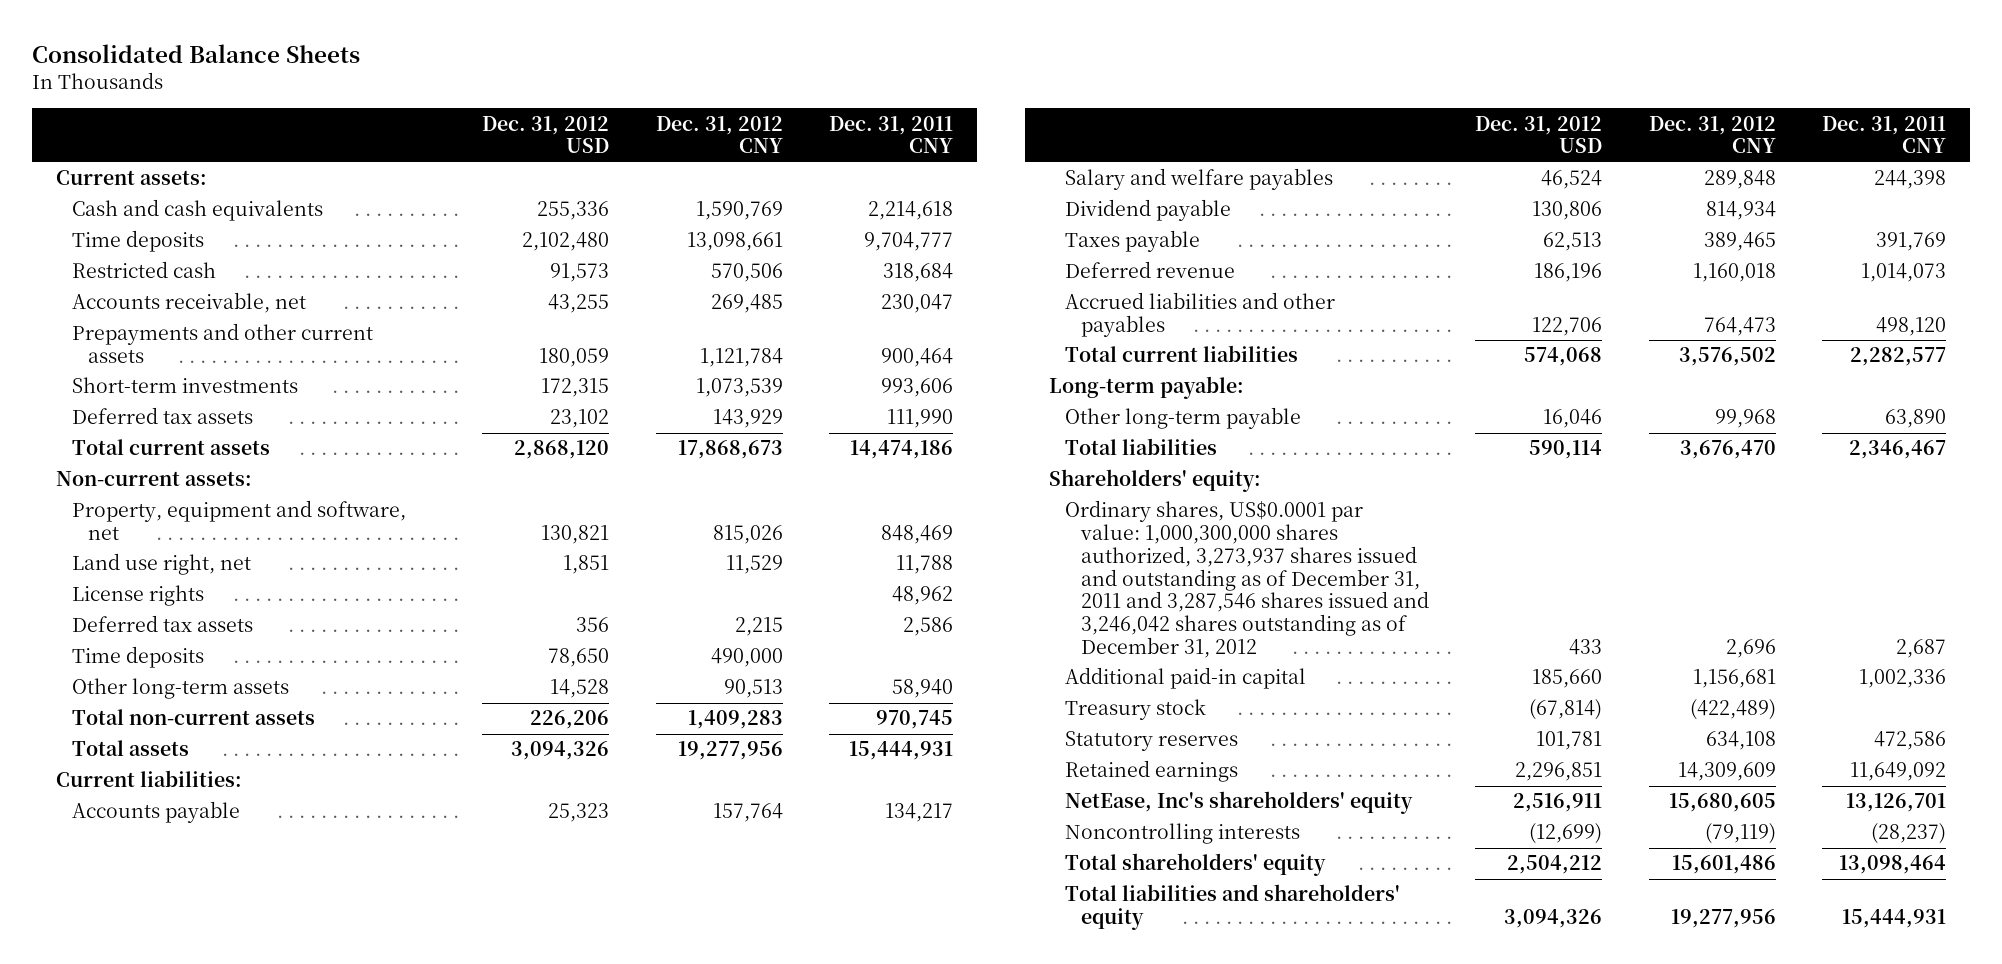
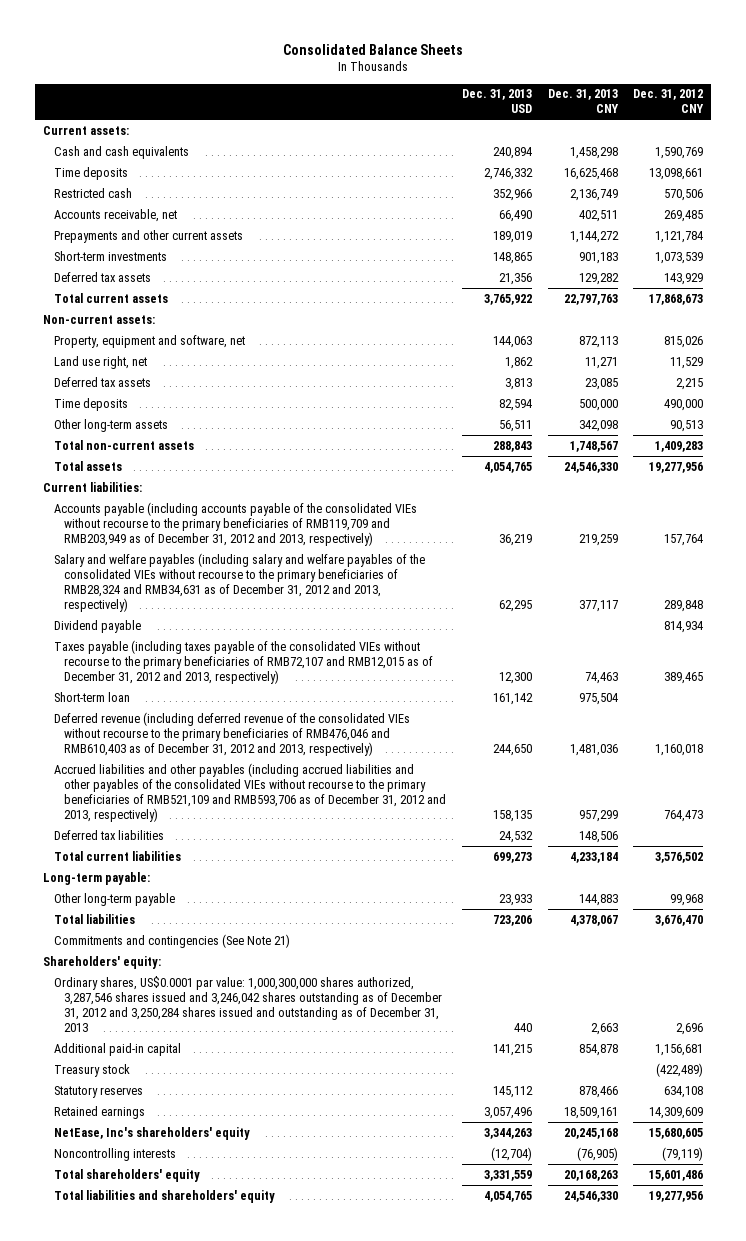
- | Dec. 31, 2012 USD | Dec. 31, 2012 CNY | Dec. 31, 2011 CNY
+ | Dec. 31, 2013 USD | Dec. 31, 2013 CNY | Dec. 31, 2012 CNY
- License rights | | | 48,962
- Accounts payable | 25,323 | 157,764 | 134,217
- Salary and welfare payables | 46,524 | 289,848 | 244,398
+ Accounts payable (including accounts payable of the consolidated VIEs without recourse to the primary beneficiaries of RMB119,709 and RMB203,949 as of December 31, 2012 and 2013, respectively) | 36,219 | 219,259 | 157,764
+ Salary and welfare payables (including salary and welfare payables of the consolidated VIEs without recourse to the primary beneficiaries of RMB28,324 and RMB34,631 as of December 31, 2012 and 2013, respectively) | 62,295 | 377,117 | 289,848
- Taxes payable | 62,513 | 389,465 | 391,769
- Deferred revenue | 186,196 | 1,160,018 | 1,014,073
- Accrued liabilities and other payables | 122,706 | 764,473 | 498,120
+ Taxes payable (including taxes payable of the consolidated VIEs without recourse to the primary beneficiaries of RMB72,107 and RMB12,015 as of December 31, 2012 and 2013, respectively) | 12,300 | 74,463 | 389,465
+ Short-term loan | 161,142 | 975,504 |
+ Deferred revenue (including deferred revenue of the consolidated VIEs without recourse to the primary beneficiaries of RMB476,046 and RMB610,403 as of December 31, 2012 and 2013, respectively) | 244,650 | 1,481,036 | 1,160,018
+ Accrued liabilities and other payables (including accrued liabilities and other payables of the consolidated VIEs without recourse to the primary beneficiaries of RMB521,109 and RMB593,706 as of December 31, 2012 and 2013, respectively) | 158,135 | 957,299 | 764,473
+ Deferred tax liabilities | 24,532 | 148,506 |
+ Commitments and contingencies (See Note 21)
- Ordinary shares, US$0.0001 par value: 1,000,300,000 shares authorized, 3,273,937 shares issued and outstanding as of December 31, 2011 and 3,287,546 shares issued and 3,246,042 shares outstanding as of December 31, 2012 | 433 | 2,696 | 2,687
+ Ordinary shares, US$0.0001 par value: 1,000,300,000 shares authorized, 3,287,546 shares issued and 3,246,042 shares outstanding as of December 31, 2012 and 3,250,284 shares issued and outstanding as of December 31, 2013 | 440 | 2,663 | 2,696

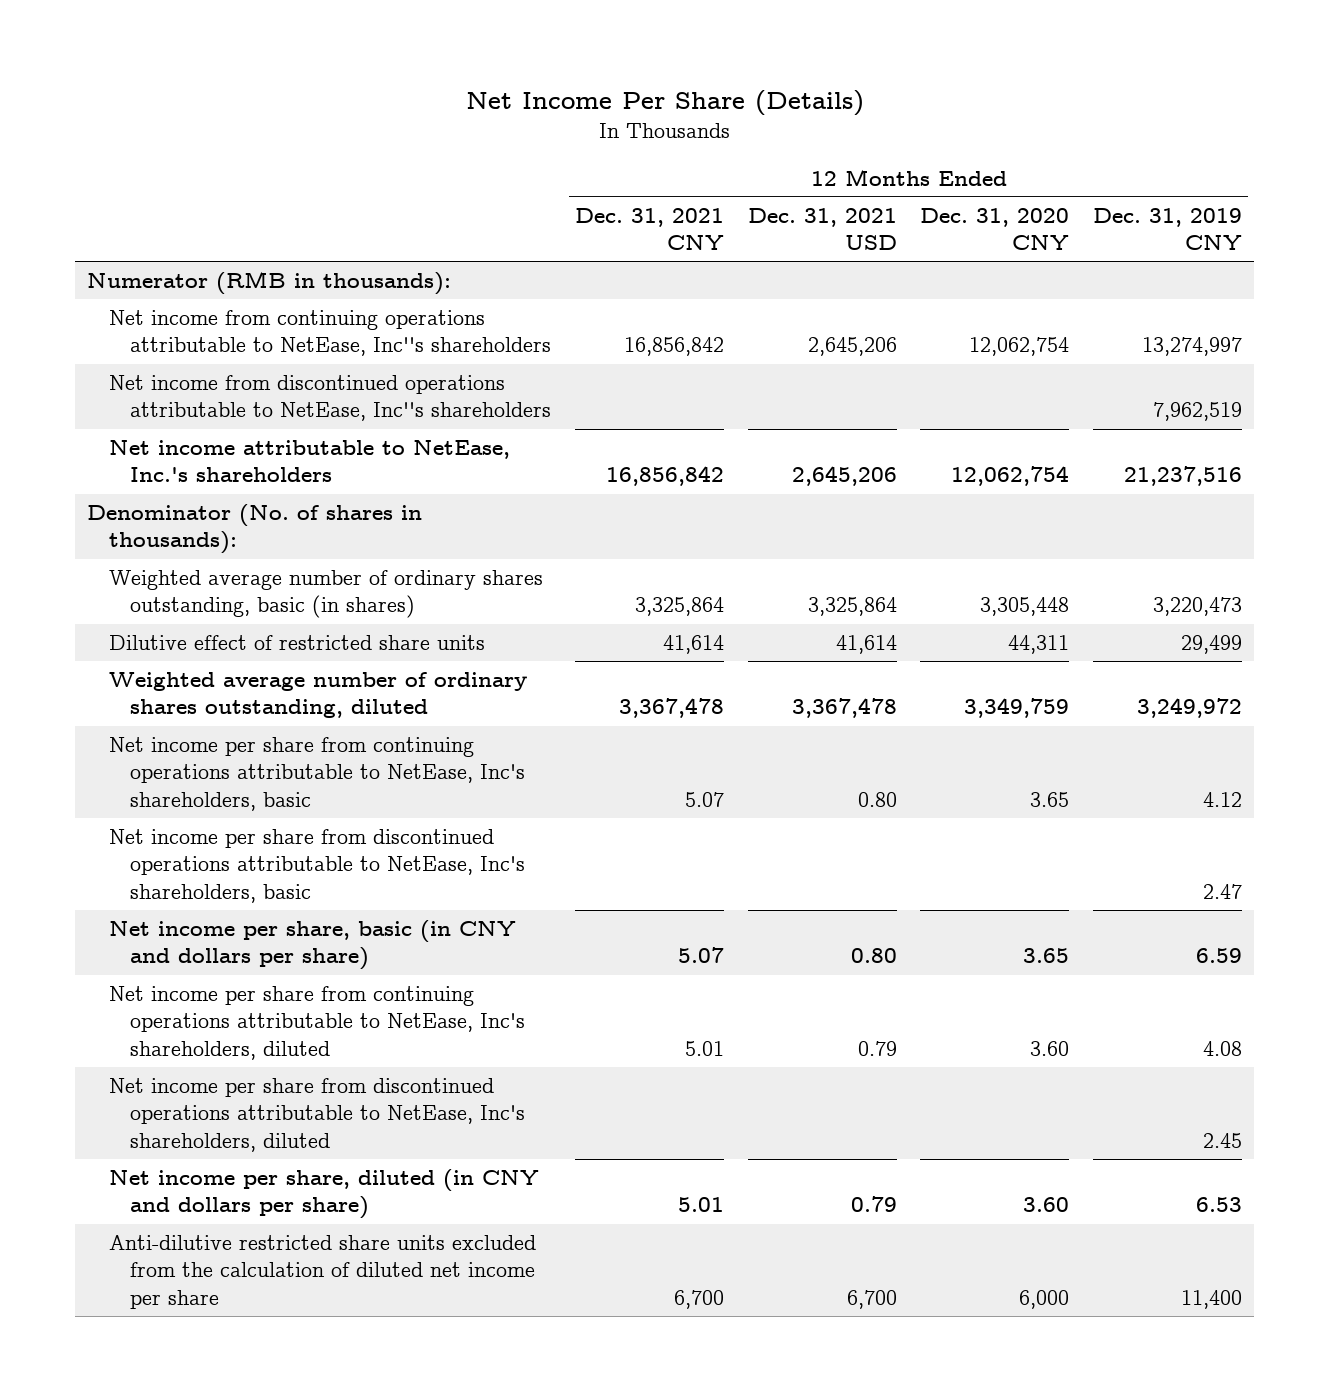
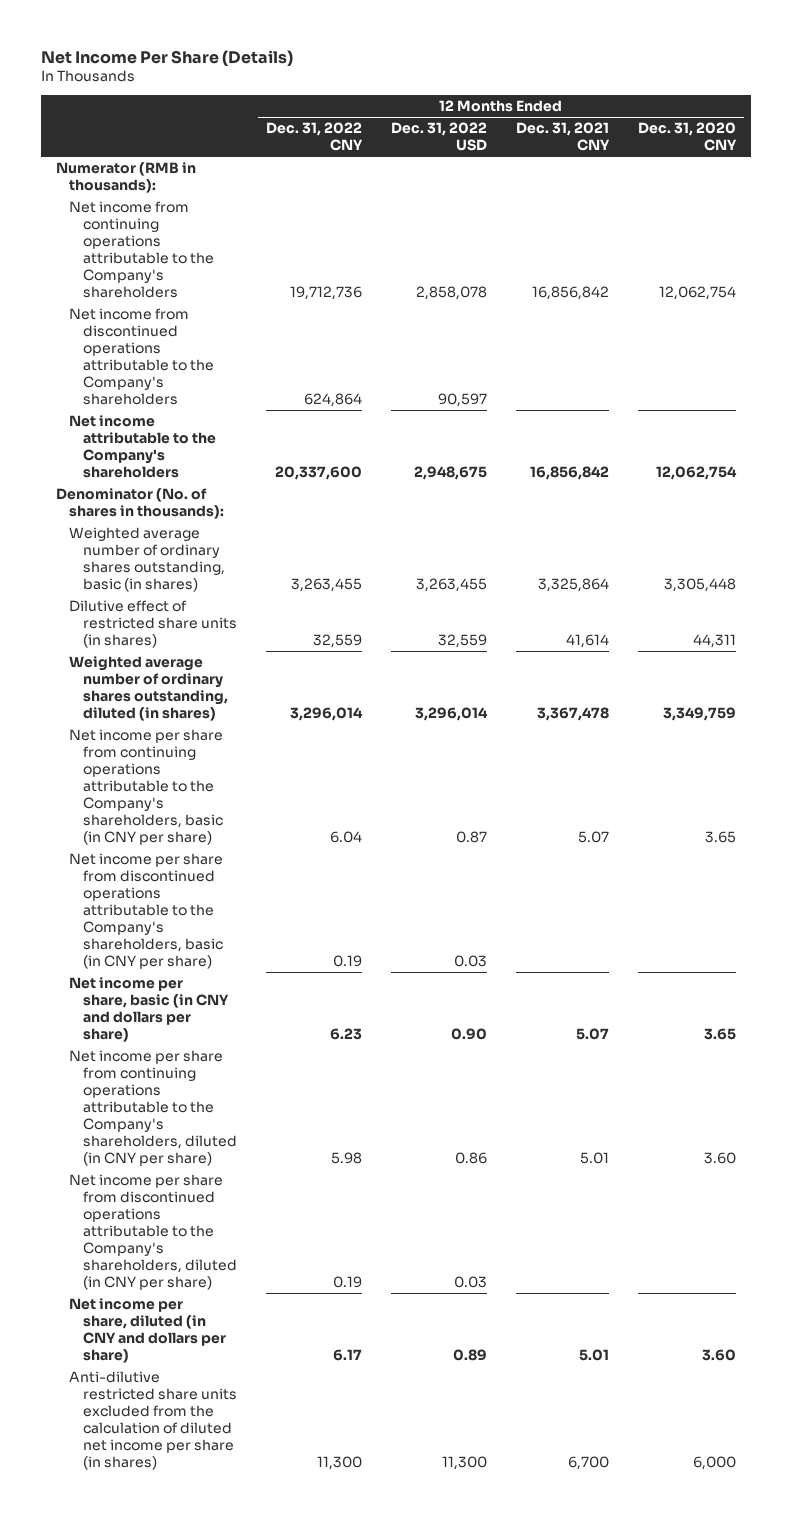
- | 12 Months Ended Dec. 31, 2021 CNY | 12 Months Ended Dec. 31, 2021 USD | 12 Months Ended Dec. 31, 2020 CNY | 12 Months Ended Dec. 31, 2019 CNY
+ | 12 Months Ended Dec. 31, 2022 CNY | 12 Months Ended Dec. 31, 2022 USD | 12 Months Ended Dec. 31, 2021 CNY | 12 Months Ended Dec. 31, 2020 CNY
- Net income from continuing operations attributable to NetEase, Inc''s shareholders | 16,856,842 | 2,645,206 | 12,062,754 | 13,274,997
- Net income from discontinued operations attributable to NetEase, Inc''s shareholders | | | | 7,962,519
- Net income attributable to NetEase, Inc.'s shareholders | 16,856,842 | 2,645,206 | 12,062,754 | 21,237,516
+ Net income from continuing operations attributable to the Company's shareholders | 19,712,736 | 2,858,078 | 16,856,842 | 12,062,754
+ Net income from discontinued operations attributable to the Company's shareholders | 624,864 | 90,597 | |
+ Net income attributable to the Company's shareholders | 20,337,600 | 2,948,675 | 16,856,842 | 12,062,754
- Dilutive effect of restricted share units | 41,614 | 41,614 | 44,311 | 29,499
- Weighted average number of ordinary shares outstanding, diluted | 3,367,478 | 3,367,478 | 3,349,759 | 3,249,972
- Net income per share from continuing operations attributable to NetEase, Inc's shareholders, basic | 5.07 | 0.80 | 3.65 | 4.12
- Net income per share from discontinued operations attributable to NetEase, Inc's shareholders, basic | | | | 2.47
+ Dilutive effect of restricted share units (in shares) | 32,559 | 32,559 | 41,614 | 44,311
+ Weighted average number of ordinary shares outstanding, diluted (in shares) | 3,296,014 | 3,296,014 | 3,367,478 | 3,349,759
+ Net income per share from continuing operations attributable to the Company's shareholders, basic (in CNY per share) | 6.04 | 0.87 | 5.07 | 3.65
+ Net income per share from discontinued operations attributable to the Company's shareholders, basic (in CNY per share) | 0.19 | 0.03 | |
- Net income per share from continuing operations attributable to NetEase, Inc's shareholders, diluted | 5.01 | 0.79 | 3.60 | 4.08
- Net income per share from discontinued operations attributable to NetEase, Inc's shareholders, diluted | | | | 2.45
+ Net income per share from continuing operations attributable to the Company's shareholders, diluted (in CNY per share) | 5.98 | 0.86 | 5.01 | 3.60
+ Net income per share from discontinued operations attributable to the Company's shareholders, diluted (in CNY per share) | 0.19 | 0.03 | |
- Anti-dilutive restricted share units excluded from the calculation of diluted net income per share | 6,700 | 6,700 | 6,000 | 11,400
+ Anti-dilutive restricted share units excluded from the calculation of diluted net income per share (in shares) | 11,300 | 11,300 | 6,700 | 6,000

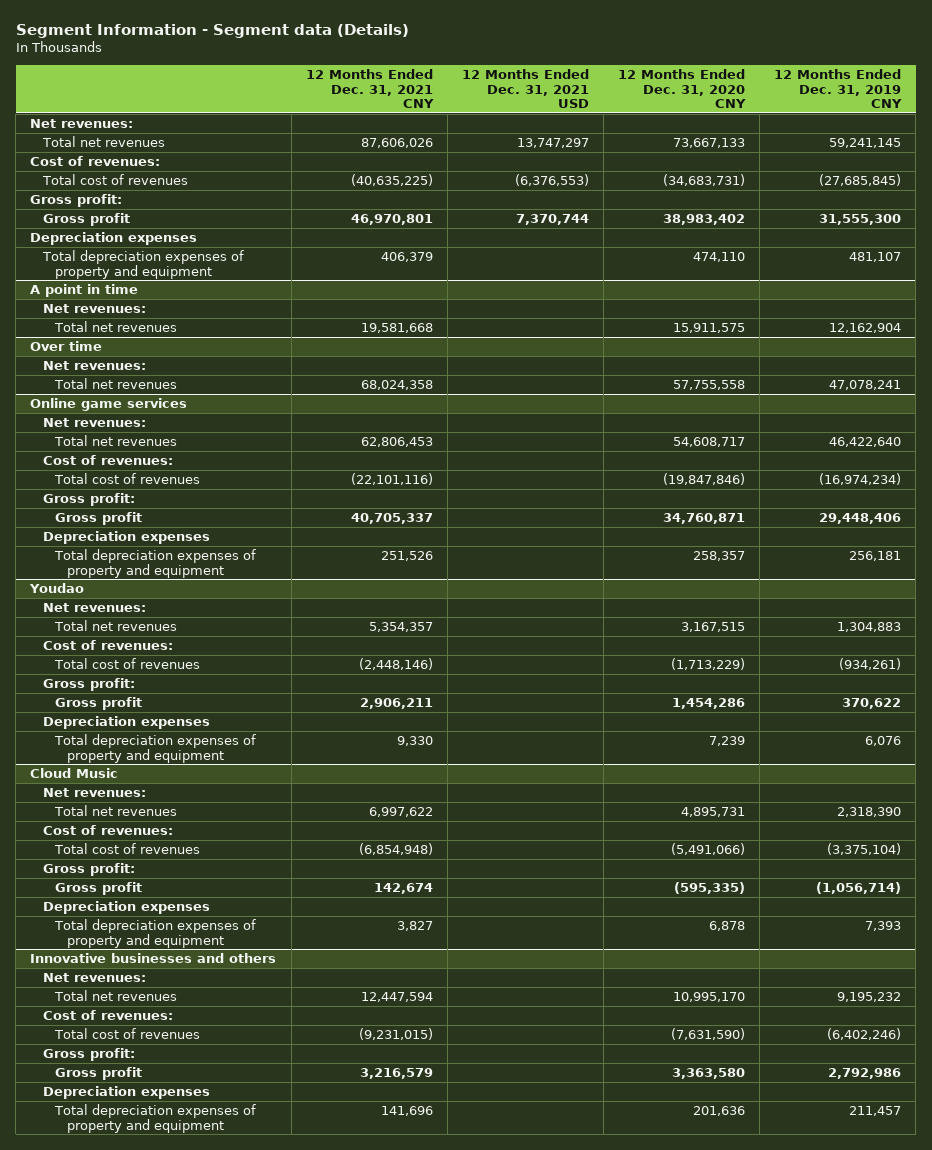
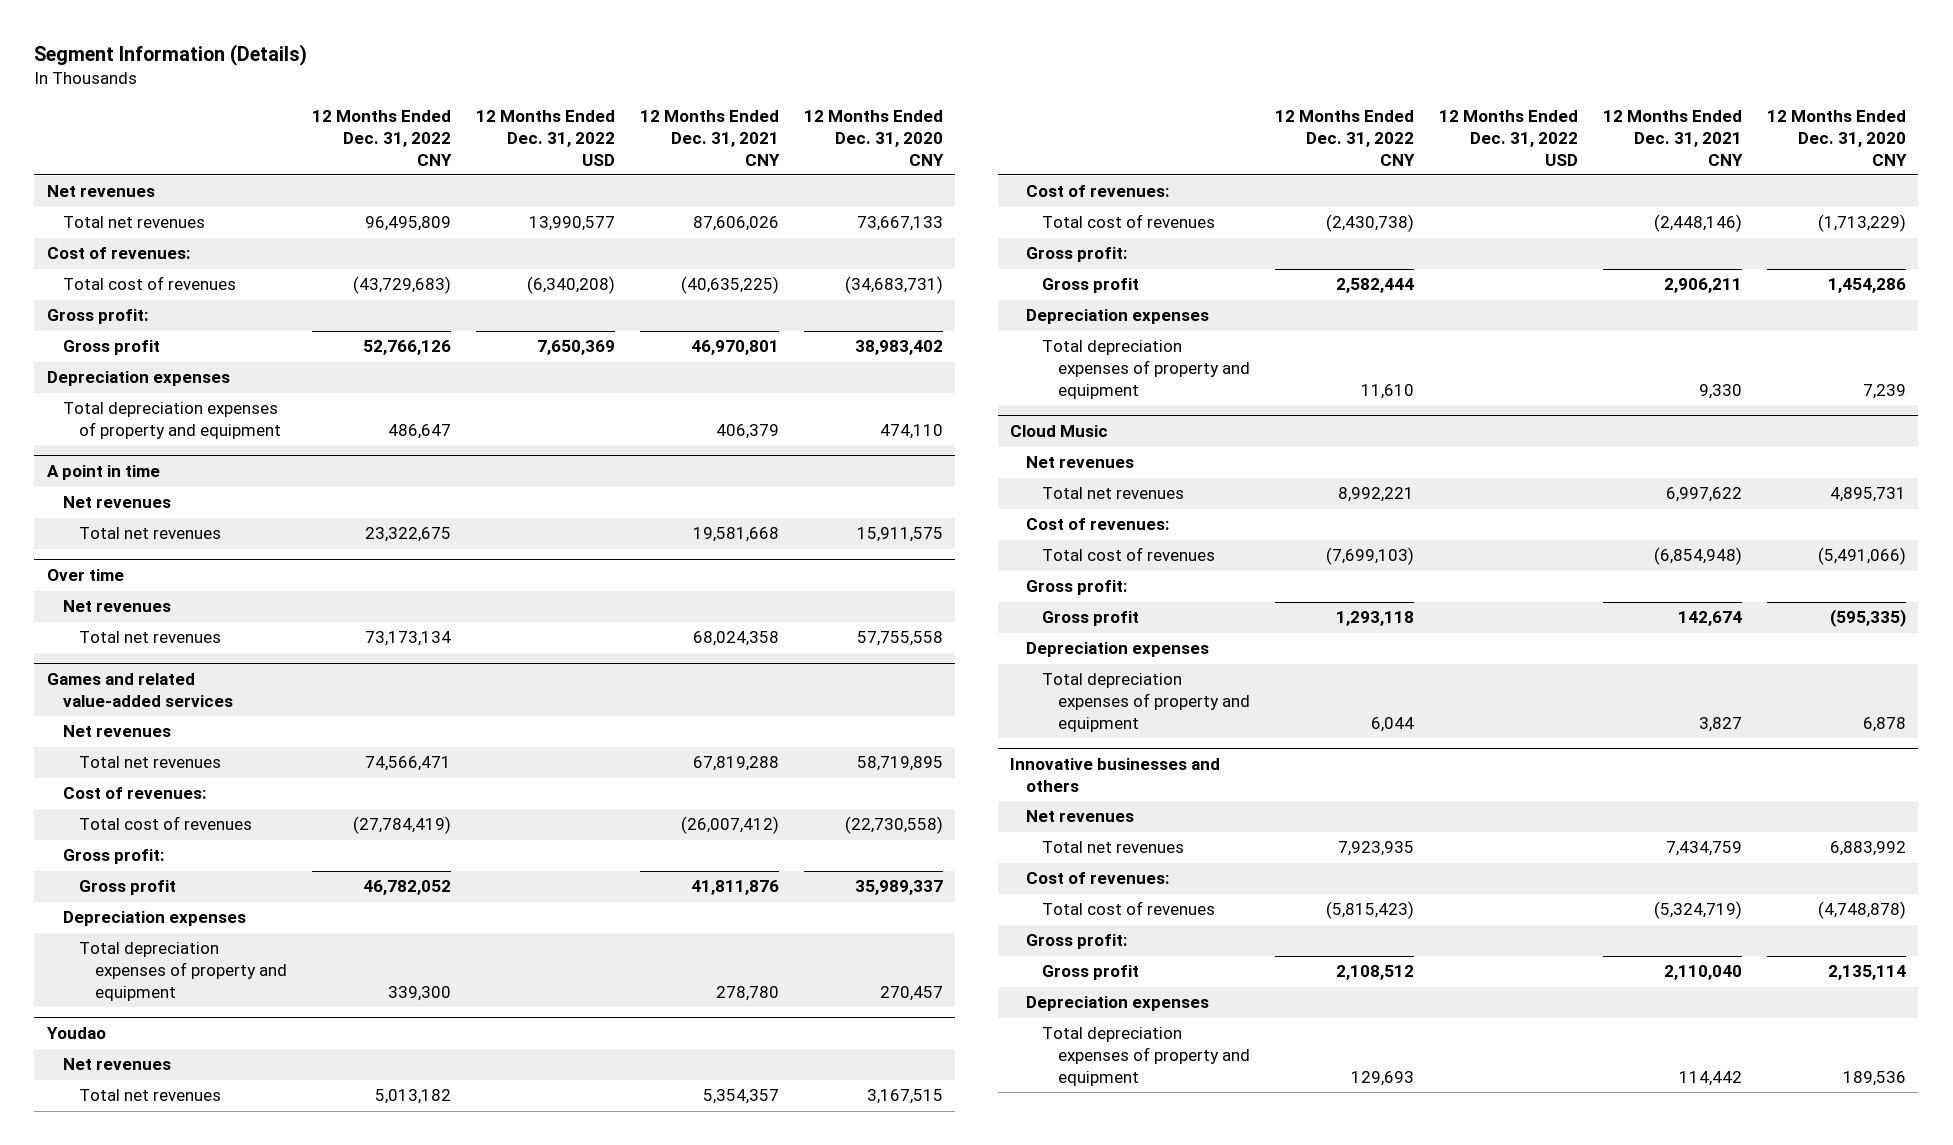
- Segment Information - Segment data (Details)
+ Segment Information (Details)
- | 12 Months Ended Dec. 31, 2021 CNY | 12 Months Ended Dec. 31, 2021 USD | 12 Months Ended Dec. 31, 2020 CNY | 12 Months Ended Dec. 31, 2019 CNY
+ | 12 Months Ended Dec. 31, 2022 CNY | 12 Months Ended Dec. 31, 2022 USD | 12 Months Ended Dec. 31, 2021 CNY | 12 Months Ended Dec. 31, 2020 CNY
- Net revenues:
+ Net revenues
@ A point in time
- Net revenues:
+ Net revenues
@ Over time
- Net revenues:
+ Net revenues
- Online game services
- Net revenues:
- Total net revenues | 62,806,453 | | 54,608,717 | 46,422,640
+ Games and related value-added services
+ Net revenues
+ Total net revenues | 74,566,471 | | 67,819,288 | 58,719,895
- Total cost of revenues | (22,101,116) | | (19,847,846) | (16,974,234)
+ Total cost of revenues | (27,784,419) | | (26,007,412) | (22,730,558)
- Gross profit | 40,705,337 | | 34,760,871 | 29,448,406
+ Gross profit | 46,782,052 | | 41,811,876 | 35,989,337
- Total depreciation expenses of property and equipment | 251,526 | | 258,357 | 256,181
+ Total depreciation expenses of property and equipment | 339,300 | | 278,780 | 270,457
@ Youdao
- Net revenues:
+ Net revenues
@ Cloud Music
- Net revenues:
+ Net revenues
@ Innovative businesses and others
- Net revenues:
- Total net revenues | 12,447,594 | | 10,995,170 | 9,195,232
+ Net revenues
+ Total net revenues | 7,923,935 | | 7,434,759 | 6,883,992
- Total cost of revenues | (9,231,015) | | (7,631,590) | (6,402,246)
+ Total cost of revenues | (5,815,423) | | (5,324,719) | (4,748,878)
- Gross profit | 3,216,579 | | 3,363,580 | 2,792,986
+ Gross profit | 2,108,512 | | 2,110,040 | 2,135,114
- Total depreciation expenses of property and equipment | 141,696 | | 201,636 | 211,457
+ Total depreciation expenses of property and equipment | 129,693 | | 114,442 | 189,536

